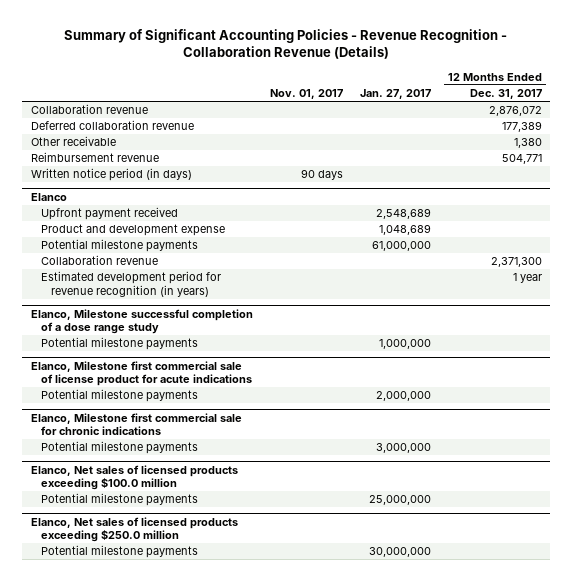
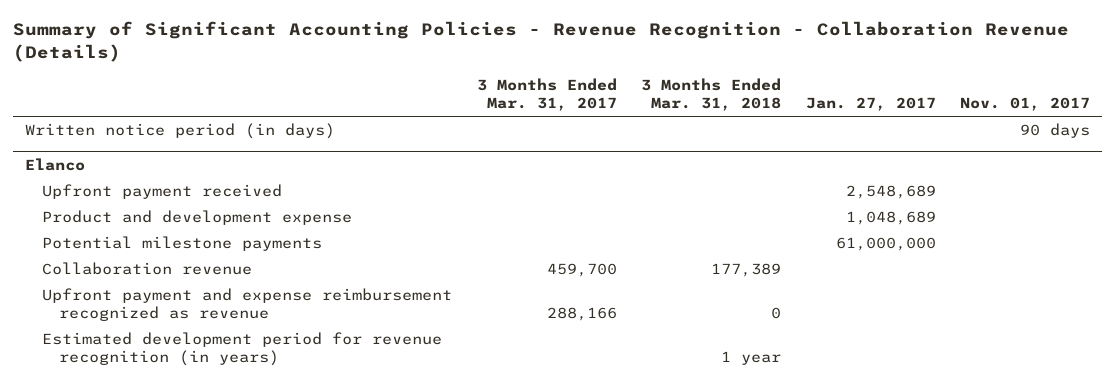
- | Nov. 01, 2017 | Jan. 27, 2017 | 12 Months Ended Dec. 31, 2017
+ | 3 Months Ended Mar. 31, 2017 | 3 Months Ended Mar. 31, 2018 | Jan. 27, 2017 | Nov. 01, 2017
- Collaboration revenue | | | 2,876,072
- Deferred collaboration revenue | | | 177,389
- Other receivable | | | 1,380
- Reimbursement revenue | | | 504,771
@ Elanco
+ Upfront payment and expense reimbursement recognized as revenue | 288,166 | 0 | |
- Elanco, Milestone successful completion of a dose range study
- Potential milestone payments | | 1,000,000 |
- Elanco, Milestone first commercial sale of license product for acute indications
- Potential milestone payments | | 2,000,000 |
- Elanco, Milestone first commercial sale for chronic indications
- Potential milestone payments | | 3,000,000 |
- Elanco, Net sales of licensed products exceeding $100.0 million
- Potential milestone payments | | 25,000,000 |
- Elanco, Net sales of licensed products exceeding $250.0 million
- Potential milestone payments | | 30,000,000 |

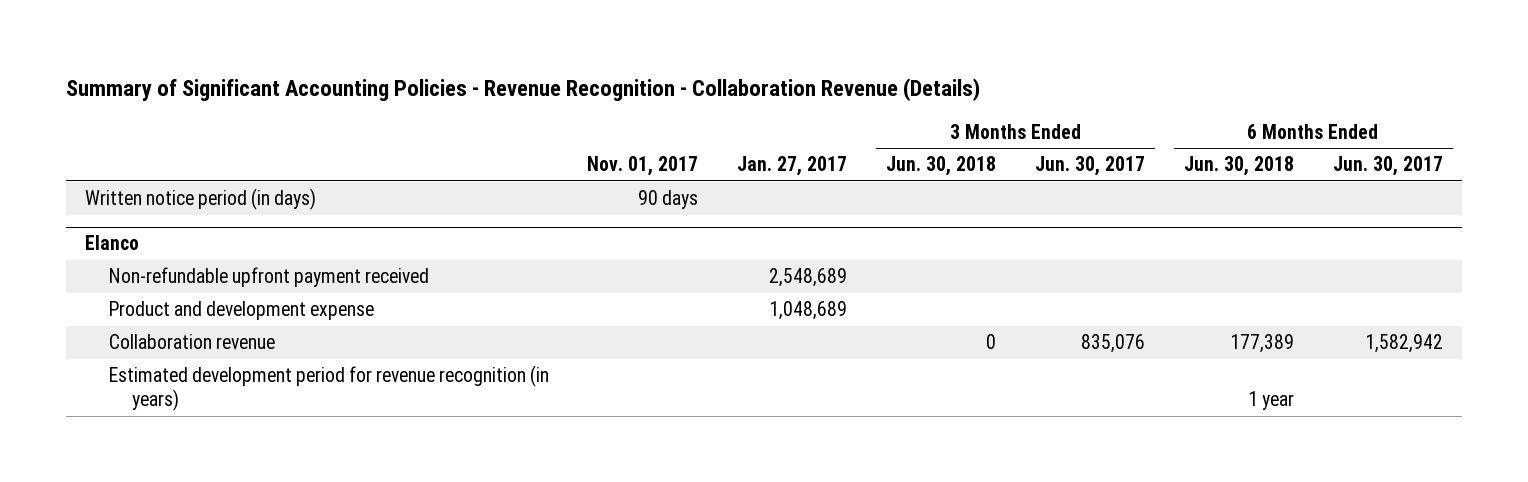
- | 3 Months Ended Mar. 31, 2017 | 3 Months Ended Mar. 31, 2018 | Jan. 27, 2017 | Nov. 01, 2017
+ | Nov. 01, 2017 | Jan. 27, 2017 | 3 Months Ended Jun. 30, 2018 | 3 Months Ended Jun. 30, 2017 | 6 Months Ended Jun. 30, 2018 | 6 Months Ended Jun. 30, 2017
@ Elanco
- Upfront payment received | | | 2,548,689 |
+ Non-refundable upfront payment received | | 2,548,689 | | | |
- Potential milestone payments | | | 61,000,000 |
- Upfront payment and expense reimbursement recognized as revenue | 288,166 | 0 | |

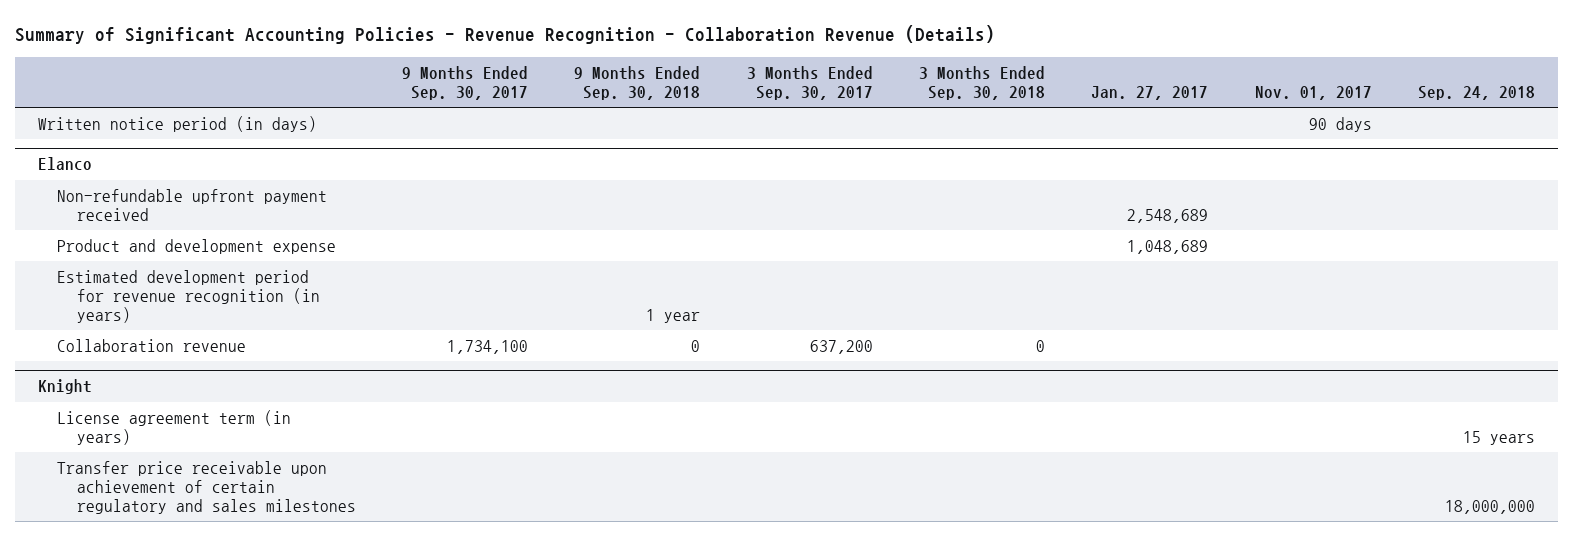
- | Nov. 01, 2017 | Jan. 27, 2017 | 3 Months Ended Jun. 30, 2018 | 3 Months Ended Jun. 30, 2017 | 6 Months Ended Jun. 30, 2018 | 6 Months Ended Jun. 30, 2017
+ | 9 Months Ended Sep. 30, 2017 | 9 Months Ended Sep. 30, 2018 | 3 Months Ended Sep. 30, 2017 | 3 Months Ended Sep. 30, 2018 | Jan. 27, 2017 | Nov. 01, 2017 | Sep. 24, 2018
@ Elanco
moved down: Collaboration revenue | 1,734,100 | 0 | 637,200 | 0 | | |
+ Knight
+ License agreement term (in years) | | | | | | | 15 years
+ Transfer price receivable upon achievement of certain regulatory and sales milestones | | | | | | | 18,000,000

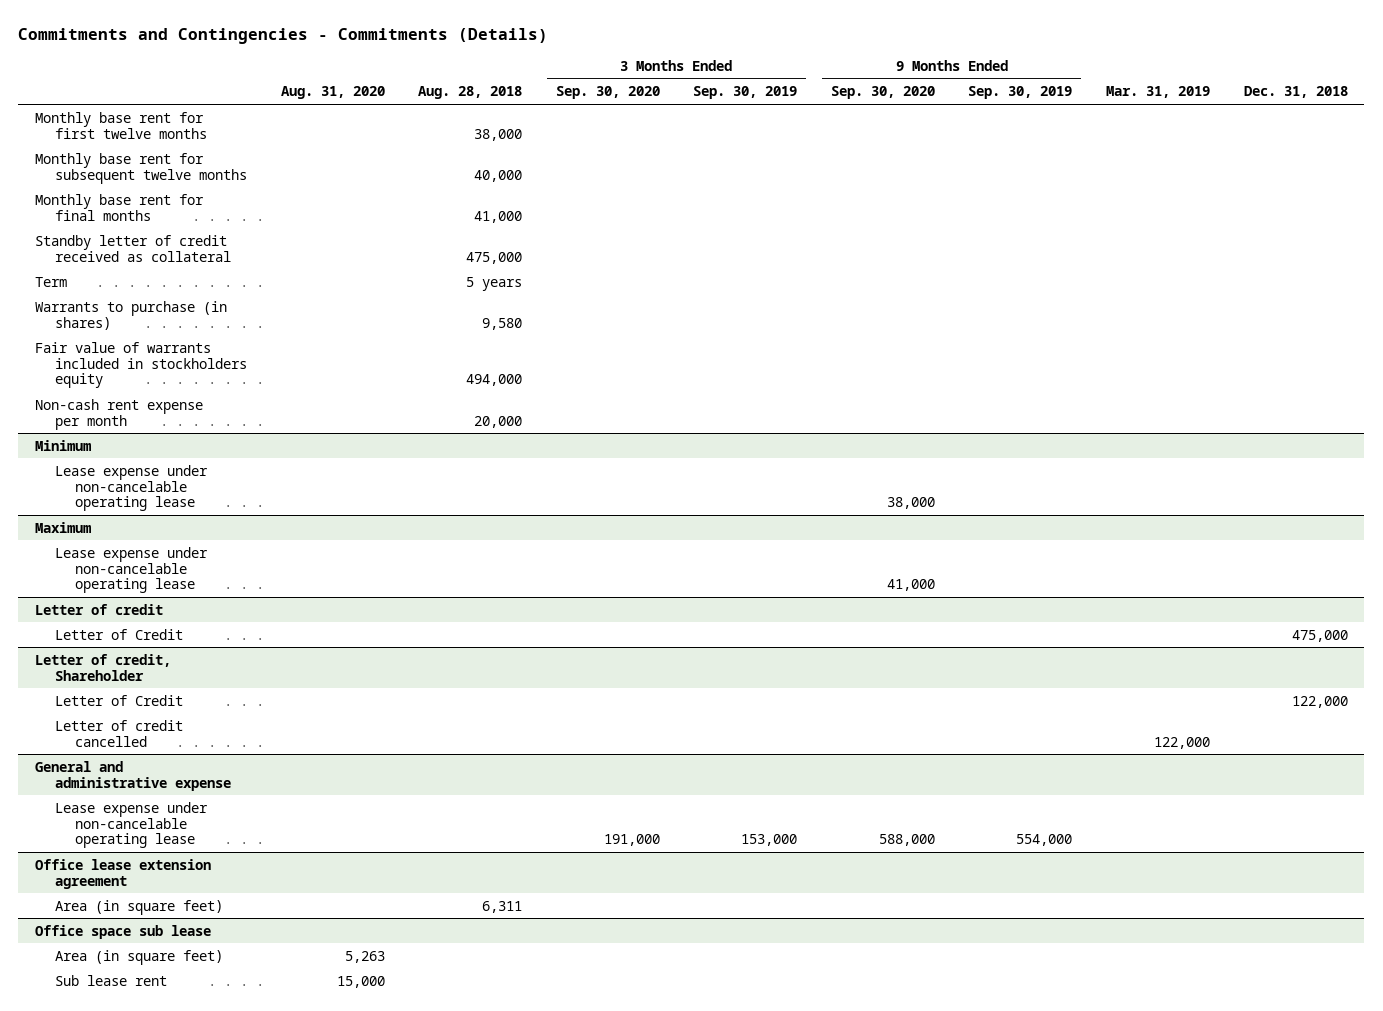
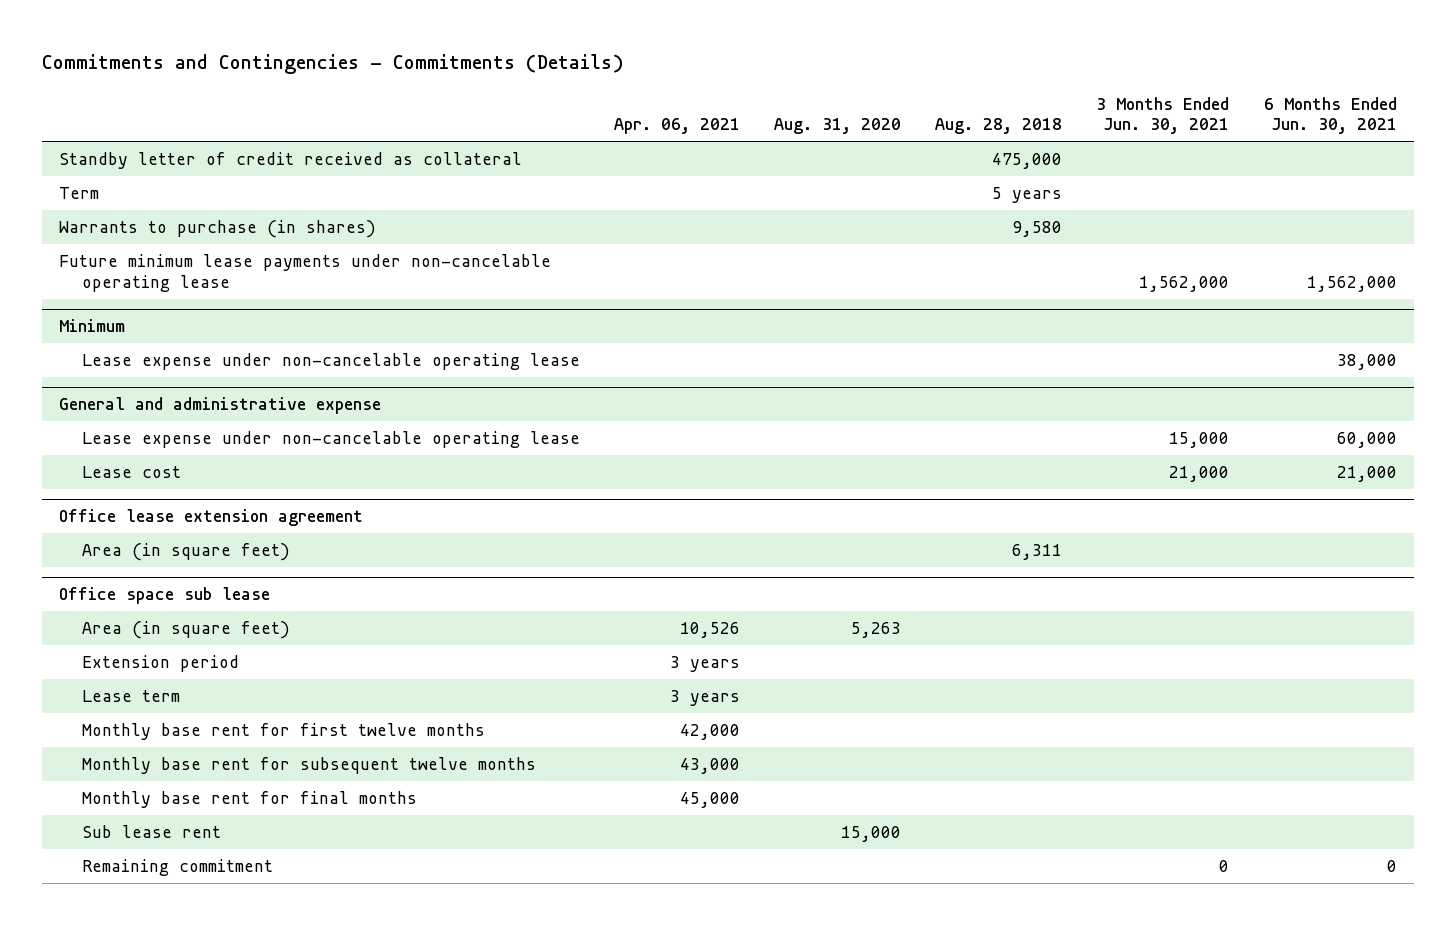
- | Aug. 31, 2020 | Aug. 28, 2018 | 3 Months Ended Sep. 30, 2020 | 3 Months Ended Sep. 30, 2019 | 9 Months Ended Sep. 30, 2020 | 9 Months Ended Sep. 30, 2019 | Mar. 31, 2019 | Dec. 31, 2018
+ | Apr. 06, 2021 | Aug. 31, 2020 | Aug. 28, 2018 | 3 Months Ended Jun. 30, 2021 | 6 Months Ended Jun. 30, 2021
- Monthly base rent for first twelve months | | 38,000 | | | | | |
- Monthly base rent for subsequent twelve months | | 40,000 | | | | | |
- Monthly base rent for final months | | 41,000 | | | | | |
- Fair value of warrants included in stockholders equity | | 494,000 | | | | | |
- Non-cash rent expense per month | | 20,000 | | | | | |
+ Future minimum lease payments under non-cancelable operating lease | | | | 1,562,000 | 1,562,000
- Maximum
- Lease expense under non-cancelable operating lease | | | | | 41,000 | | |
- Letter of credit
- Letter of Credit | | | | | | | | 475,000
- Letter of credit, Shareholder
- Letter of Credit | | | | | | | | 122,000
- Letter of credit cancelled | | | | | | | 122,000 |
@ General and administrative expense
+ Lease cost | | | | 21,000 | 21,000
@ Office space sub lease
+ Extension period | 3 years | | | |
+ Lease term | 3 years | | | |
+ Monthly base rent for first twelve months | 42,000 | | | |
+ Monthly base rent for subsequent twelve months | 43,000 | | | |
+ Monthly base rent for final months | 45,000 | | | |
+ Remaining commitment | | | | 0 | 0

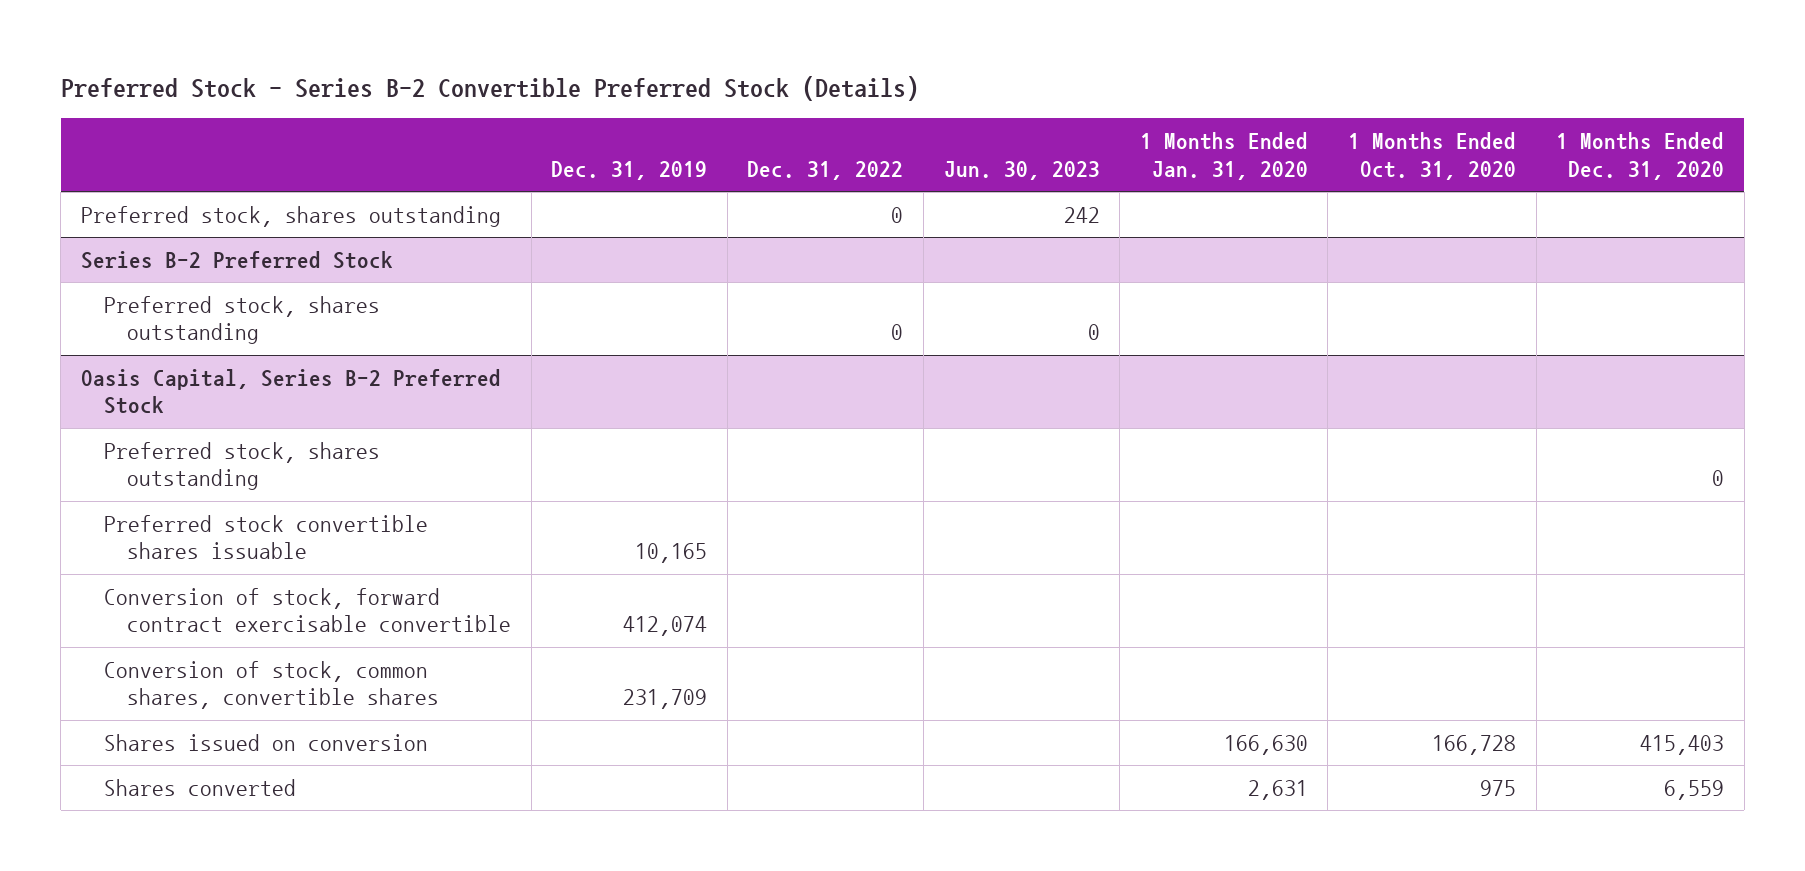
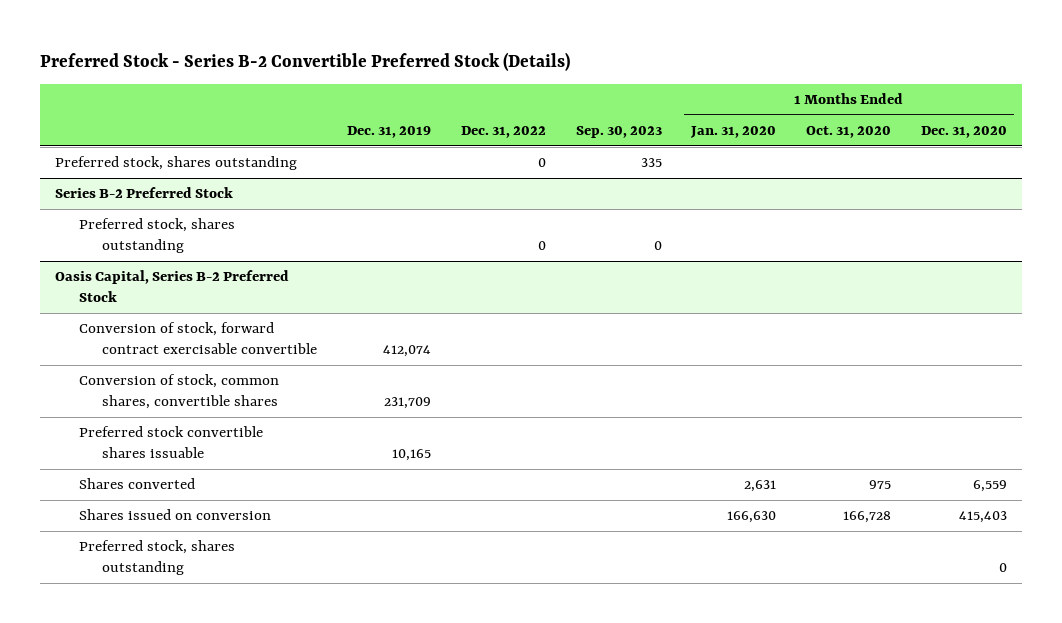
- | Dec. 31, 2019 | Dec. 31, 2022 | Jun. 30, 2023 | 1 Months Ended Jan. 31, 2020 | 1 Months Ended Oct. 31, 2020 | 1 Months Ended Dec. 31, 2020
+ | Dec. 31, 2019 | Dec. 31, 2022 | Sep. 30, 2023 | 1 Months Ended Jan. 31, 2020 | 1 Months Ended Oct. 31, 2020 | 1 Months Ended Dec. 31, 2020
@ Oasis Capital, Series B-2 Preferred Stock
moved down: Preferred stock convertible shares issuable | 10,165 | | | | |
moved down: Shares issued on conversion | | | | 166,630 | 166,728 | 415,403
moved down: Preferred stock, shares outstanding | | | | | | 0

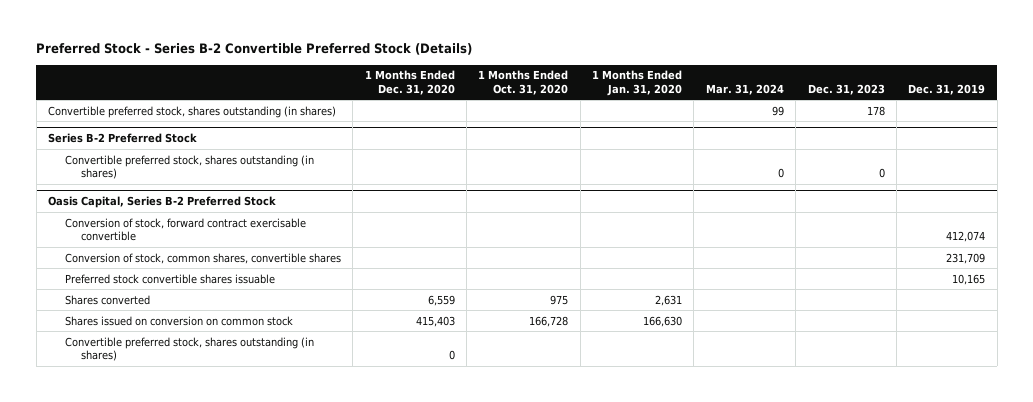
- | Dec. 31, 2019 | Dec. 31, 2022 | Sep. 30, 2023 | 1 Months Ended Jan. 31, 2020 | 1 Months Ended Oct. 31, 2020 | 1 Months Ended Dec. 31, 2020
+ | 1 Months Ended Dec. 31, 2020 | 1 Months Ended Oct. 31, 2020 | 1 Months Ended Jan. 31, 2020 | Mar. 31, 2024 | Dec. 31, 2023 | Dec. 31, 2019
- Preferred stock, shares outstanding | | 0 | 335 | | |
+ Convertible preferred stock, shares outstanding (in shares) | | | | 99 | 178 |
@ Series B-2 Preferred Stock
- Preferred stock, shares outstanding | | 0 | 0 | | |
+ Convertible preferred stock, shares outstanding (in shares) | | | | 0 | 0 |
@ Oasis Capital, Series B-2 Preferred Stock
- Shares issued on conversion | | | | 166,630 | 166,728 | 415,403
- Preferred stock, shares outstanding | | | | | | 0
+ Shares issued on conversion on common stock | 415,403 | 166,728 | 166,630 | | |
+ Convertible preferred stock, shares outstanding (in shares) | 0 | | | | |

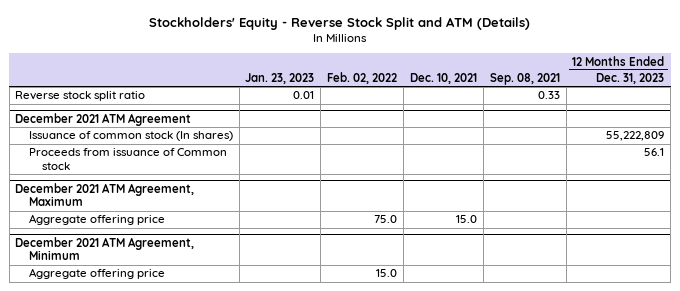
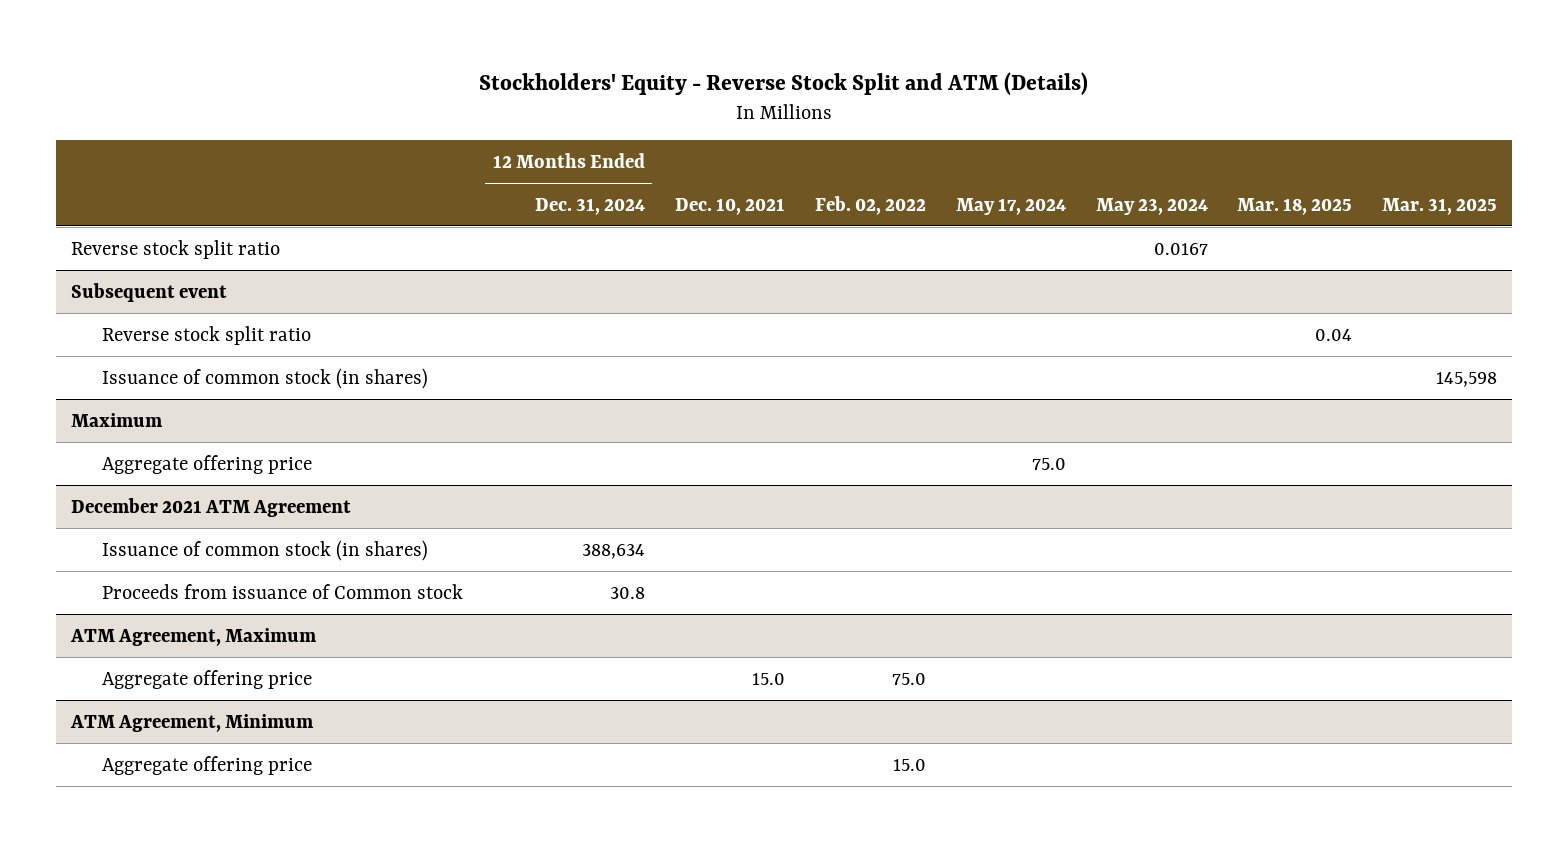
- | Jan. 23, 2023 | Feb. 02, 2022 | Dec. 10, 2021 | Sep. 08, 2021 | 12 Months Ended Dec. 31, 2023
+ | 12 Months Ended Dec. 31, 2024 | Dec. 10, 2021 | Feb. 02, 2022 | May 17, 2024 | May 23, 2024 | Mar. 18, 2025 | Mar. 31, 2025
+ Subsequent event
+ Reverse stock split ratio | | | | | | 0.04 |
+ Issuance of common stock (in shares) | | | | | | | 145,598
+ Maximum
+ Aggregate offering price | | | | 75.0 | | |
@ December 2021 ATM Agreement
- Issuance of common stock (In shares) | | | | | 55,222,809
+ Issuance of common stock (in shares) | 388,634 | | | | | |
- December 2021 ATM Agreement, Maximum
+ ATM Agreement, Maximum
- December 2021 ATM Agreement, Minimum
+ ATM Agreement, Minimum

